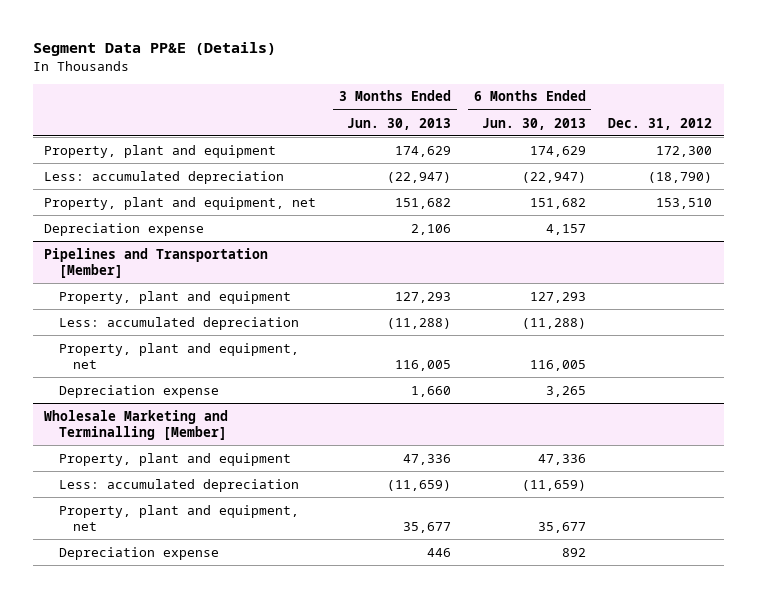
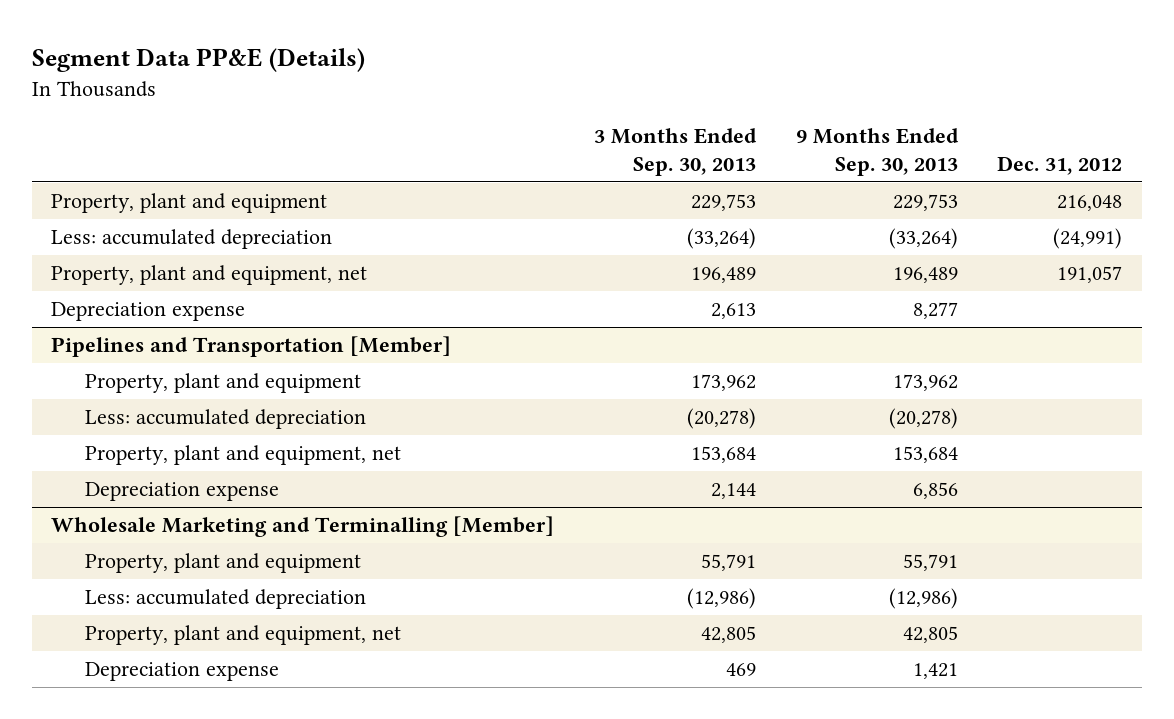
- | 3 Months Ended Jun. 30, 2013 | 6 Months Ended Jun. 30, 2013 | Dec. 31, 2012
+ | 3 Months Ended Sep. 30, 2013 | 9 Months Ended Sep. 30, 2013 | Dec. 31, 2012
- Property, plant and equipment | 174,629 | 174,629 | 172,300
- Less: accumulated depreciation | (22,947) | (22,947) | (18,790)
- Property, plant and equipment, net | 151,682 | 151,682 | 153,510
+ Property, plant and equipment | 229,753 | 229,753 | 216,048
+ Less: accumulated depreciation | (33,264) | (33,264) | (24,991)
+ Property, plant and equipment, net | 196,489 | 196,489 | 191,057

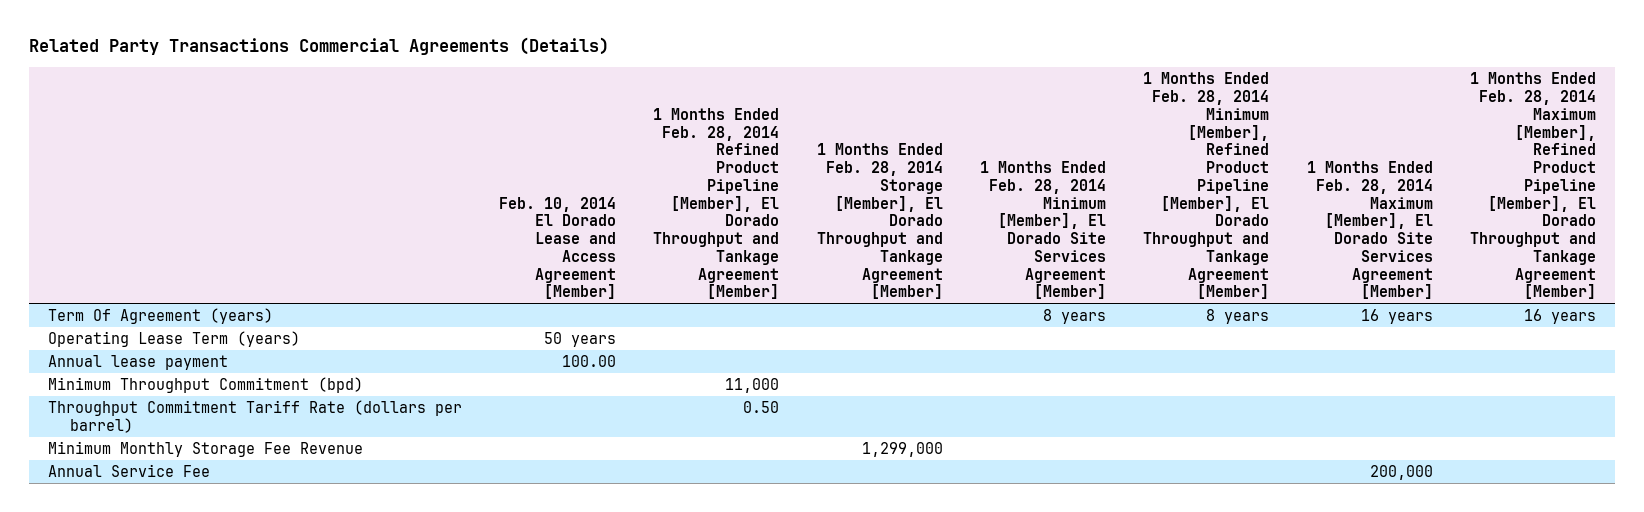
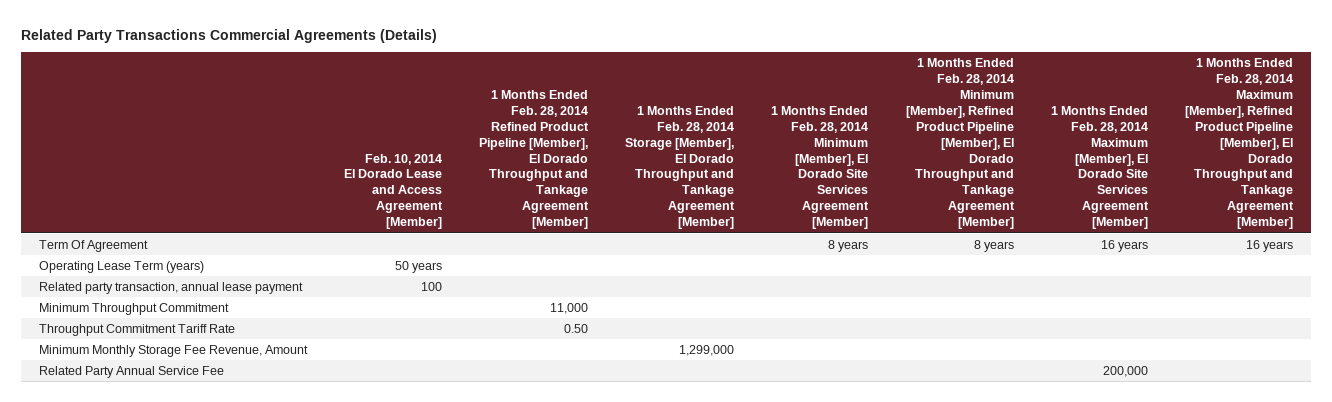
- Term Of Agreement (years) | | | | 8 years | 8 years | 16 years | 16 years
+ Term Of Agreement | | | | 8 years | 8 years | 16 years | 16 years
- Annual lease payment | 100.00 | | | | | |
- Minimum Throughput Commitment (bpd) | | 11,000 | | | | |
- Throughput Commitment Tariff Rate (dollars per barrel) | | 0.50 | | | | |
- Minimum Monthly Storage Fee Revenue | | | 1,299,000 | | | |
- Annual Service Fee | | | | | | 200,000 |
+ Related party transaction, annual lease payment | 100 | | | | | |
+ Minimum Throughput Commitment | | 11,000 | | | | |
+ Throughput Commitment Tariff Rate | | 0.50 | | | | |
+ Minimum Monthly Storage Fee Revenue, Amount | | | 1,299,000 | | | |
+ Related Party Annual Service Fee | | | | | | 200,000 |

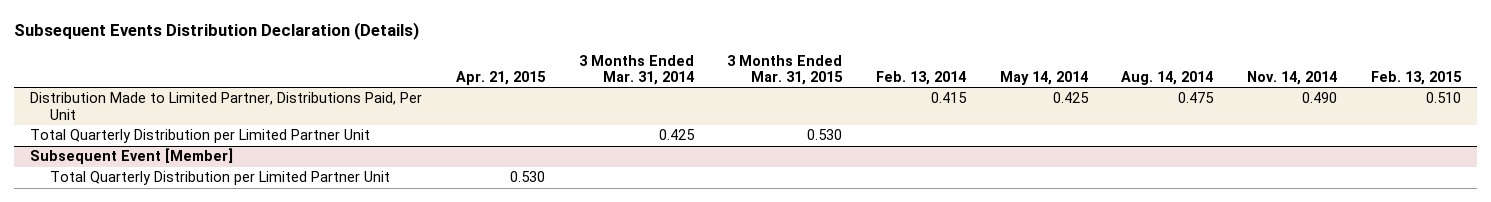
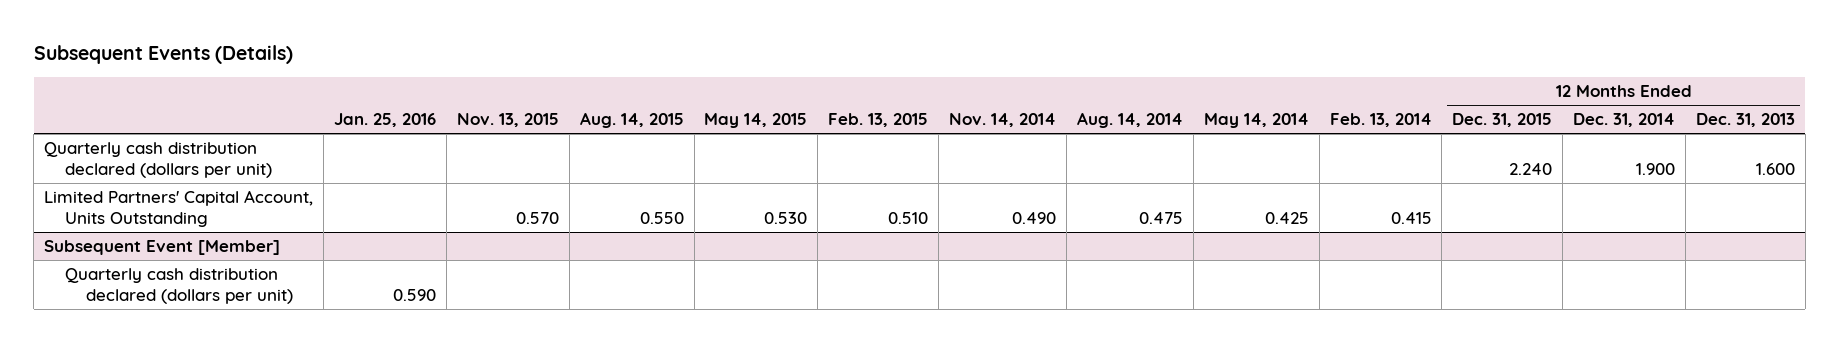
- Subsequent Events Distribution Declaration (Details)
+ Subsequent Events (Details)
- | Apr. 21, 2015 | 3 Months Ended Mar. 31, 2014 | 3 Months Ended Mar. 31, 2015 | Feb. 13, 2014 | May 14, 2014 | Aug. 14, 2014 | Nov. 14, 2014 | Feb. 13, 2015
+ | Jan. 25, 2016 | Nov. 13, 2015 | Aug. 14, 2015 | May 14, 2015 | Feb. 13, 2015 | Nov. 14, 2014 | Aug. 14, 2014 | May 14, 2014 | Feb. 13, 2014 | 12 Months Ended Dec. 31, 2015 | 12 Months Ended Dec. 31, 2014 | 12 Months Ended Dec. 31, 2013
- Distribution Made to Limited Partner, Distributions Paid, Per Unit | | | | 0.415 | 0.425 | 0.475 | 0.490 | 0.510
- Total Quarterly Distribution per Limited Partner Unit | | 0.425 | 0.530 | | | | |
+ Quarterly cash distribution declared (dollars per unit) | | | | | | | | | | 2.240 | 1.900 | 1.600
+ Limited Partners' Capital Account, Units Outstanding | | 0.570 | 0.550 | 0.530 | 0.510 | 0.490 | 0.475 | 0.425 | 0.415 | | |
@ Subsequent Event [Member]
- Total Quarterly Distribution per Limited Partner Unit | 0.530 | | | | | | |
+ Quarterly cash distribution declared (dollars per unit) | 0.590 | | | | | | | | | | |

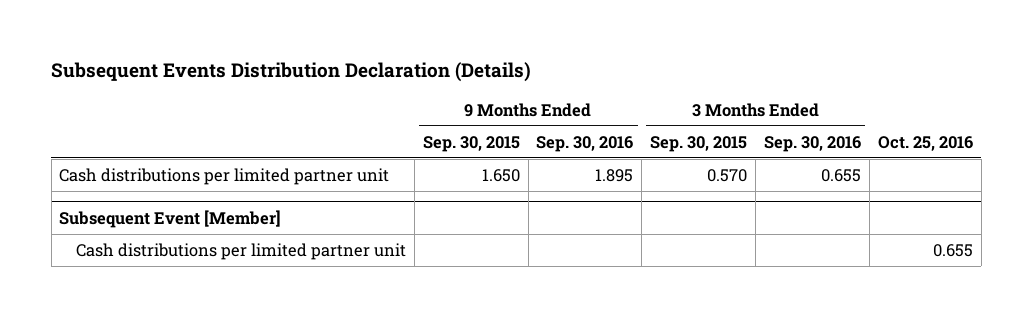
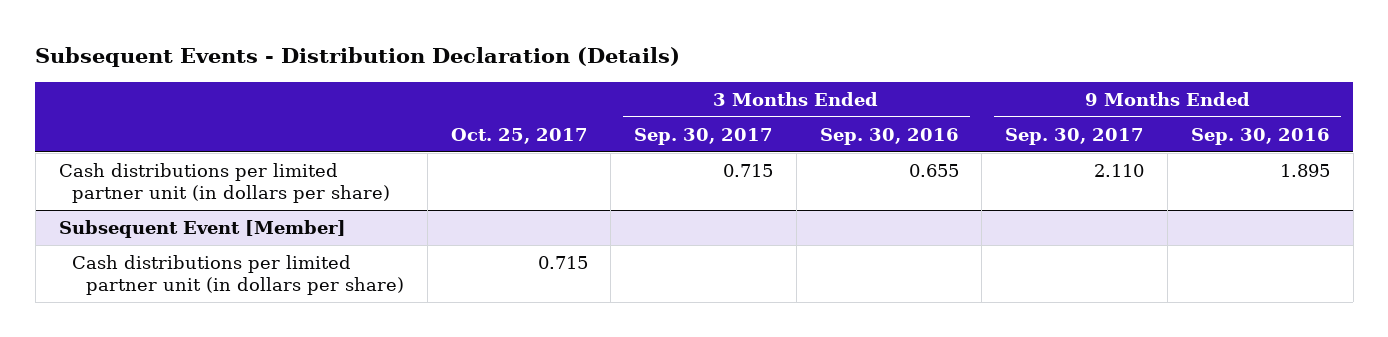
- Subsequent Events Distribution Declaration (Details)
+ Subsequent Events - Distribution Declaration (Details)
- | 9 Months Ended Sep. 30, 2015 | 9 Months Ended Sep. 30, 2016 | 3 Months Ended Sep. 30, 2015 | 3 Months Ended Sep. 30, 2016 | Oct. 25, 2016
+ | Oct. 25, 2017 | 3 Months Ended Sep. 30, 2017 | 3 Months Ended Sep. 30, 2016 | 9 Months Ended Sep. 30, 2017 | 9 Months Ended Sep. 30, 2016
- Cash distributions per limited partner unit | 1.650 | 1.895 | 0.570 | 0.655 |
+ Cash distributions per limited partner unit (in dollars per share) | | 0.715 | 0.655 | 2.110 | 1.895
@ Subsequent Event [Member]
- Cash distributions per limited partner unit | | | | | 0.655
+ Cash distributions per limited partner unit (in dollars per share) | 0.715 | | | |

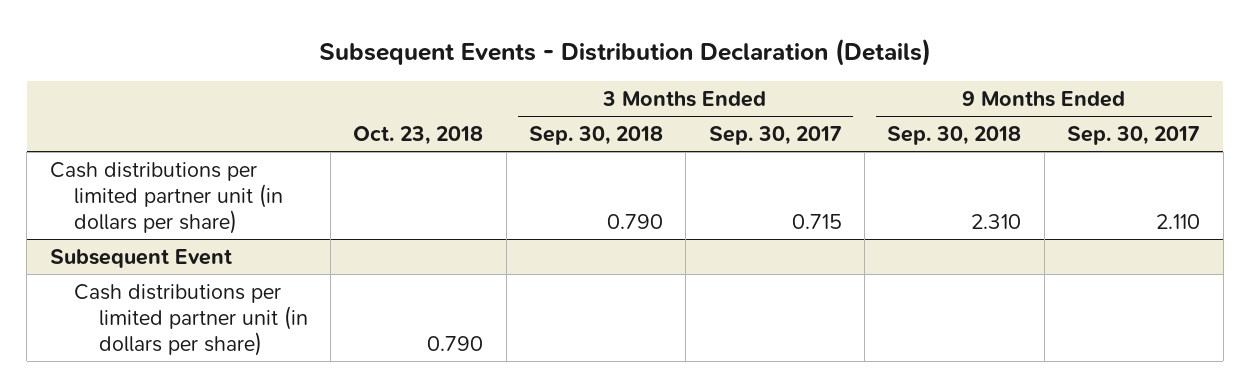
- | Oct. 25, 2017 | 3 Months Ended Sep. 30, 2017 | 3 Months Ended Sep. 30, 2016 | 9 Months Ended Sep. 30, 2017 | 9 Months Ended Sep. 30, 2016
+ | Oct. 23, 2018 | 3 Months Ended Sep. 30, 2018 | 3 Months Ended Sep. 30, 2017 | 9 Months Ended Sep. 30, 2018 | 9 Months Ended Sep. 30, 2017
- Subsequent Event [Member]
+ Subsequent Event

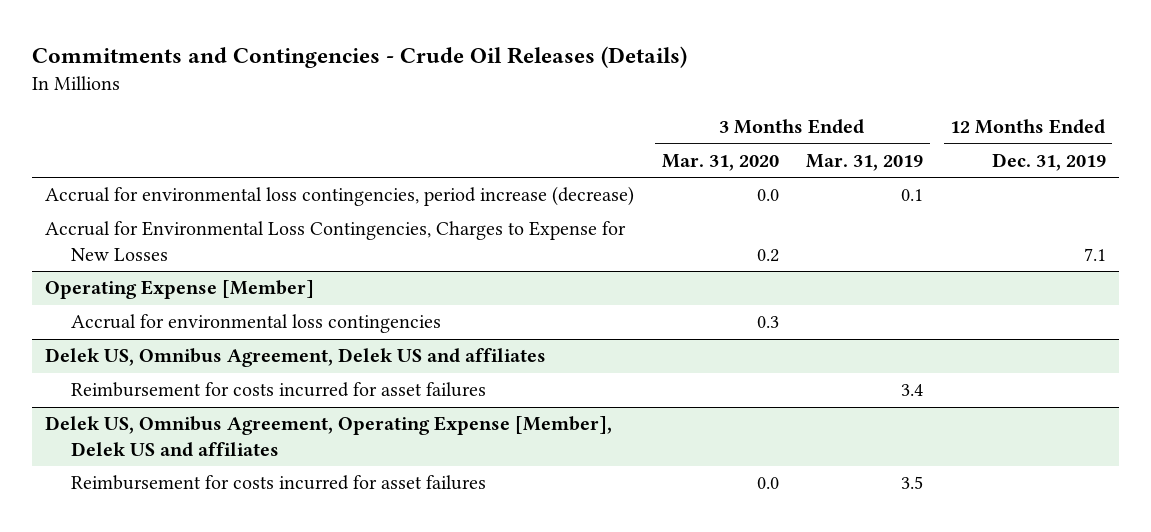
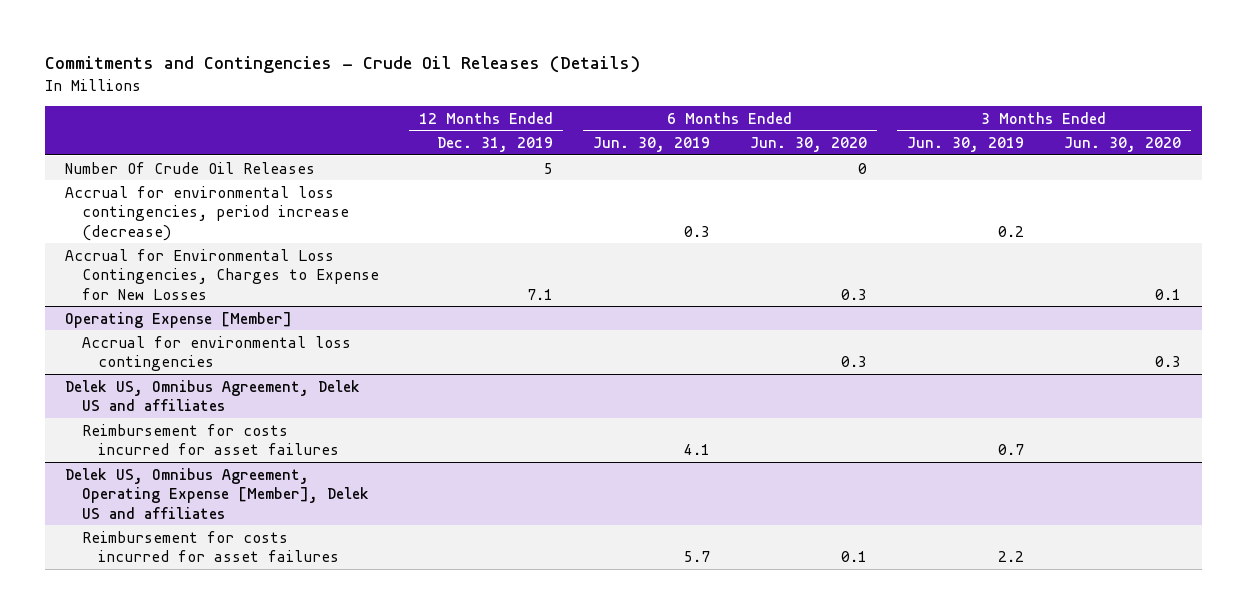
- | 3 Months Ended Mar. 31, 2020 | 3 Months Ended Mar. 31, 2019 | 12 Months Ended Dec. 31, 2019
+ | 12 Months Ended Dec. 31, 2019 | 6 Months Ended Jun. 30, 2019 | 6 Months Ended Jun. 30, 2020 | 3 Months Ended Jun. 30, 2019 | 3 Months Ended Jun. 30, 2020
+ Number Of Crude Oil Releases | 5 | | 0 | |

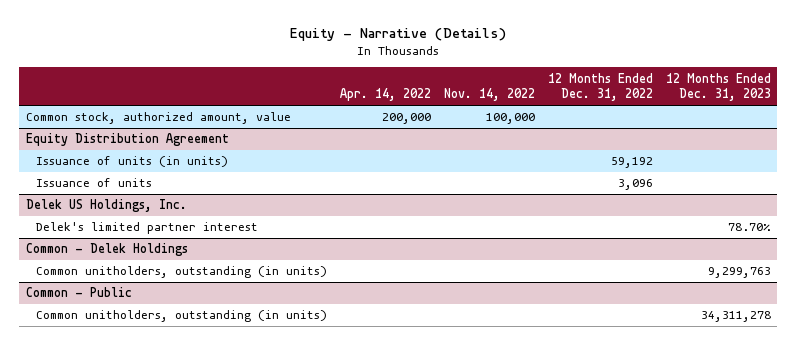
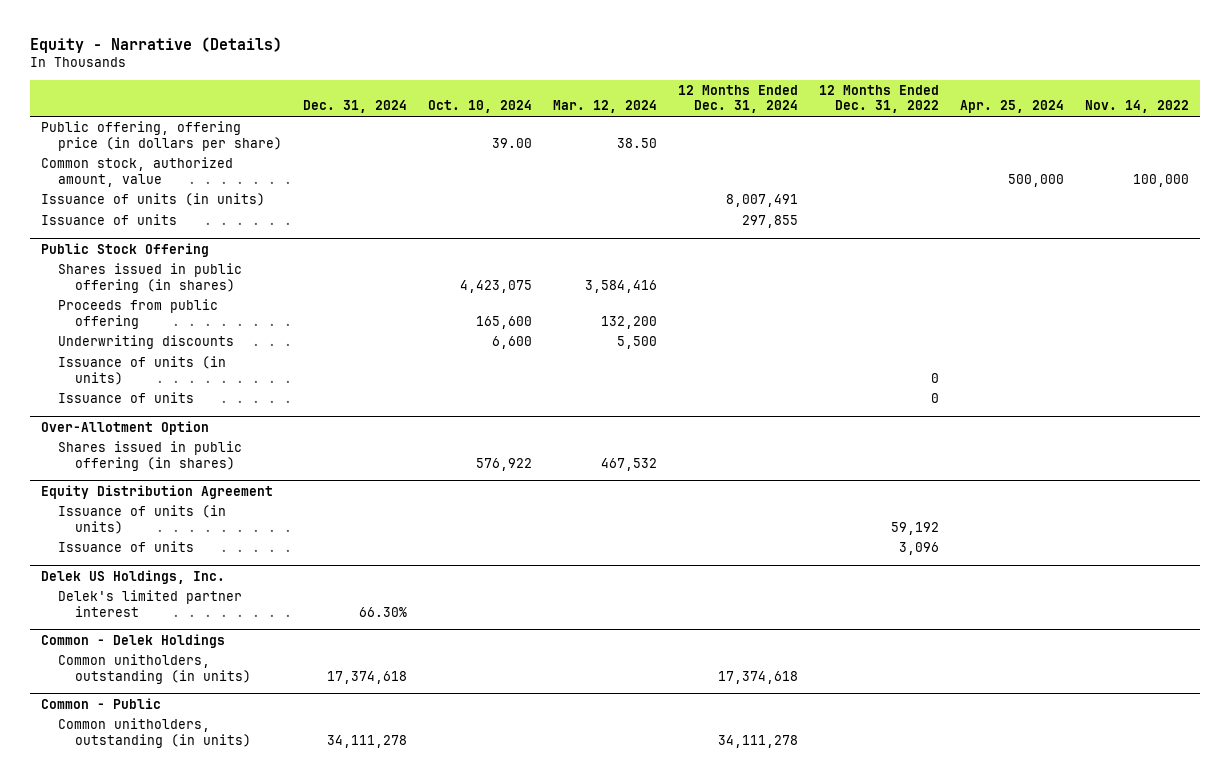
- | Apr. 14, 2022 | Nov. 14, 2022 | 12 Months Ended Dec. 31, 2022 | 12 Months Ended Dec. 31, 2023
+ | Dec. 31, 2024 | Oct. 10, 2024 | Mar. 12, 2024 | 12 Months Ended Dec. 31, 2024 | 12 Months Ended Dec. 31, 2022 | Apr. 25, 2024 | Nov. 14, 2022
+ Public offering, offering price (in dollars per share) | | 39.00 | 38.50 | | | |
+ Issuance of units (in units) | | | | 8,007,491 | | |
+ Issuance of units | | | | 297,855 | | |
+ Public Stock Offering
+ Shares issued in public offering (in shares) | | 4,423,075 | 3,584,416 | | | |
+ Proceeds from public offering | | 165,600 | 132,200 | | | |
+ Underwriting discounts | | 6,600 | 5,500 | | | |
+ Issuance of units (in units) | | | | | 0 | |
+ Issuance of units | | | | | 0 | |
+ Over-Allotment Option
+ Shares issued in public offering (in shares) | | 576,922 | 467,532 | | | |

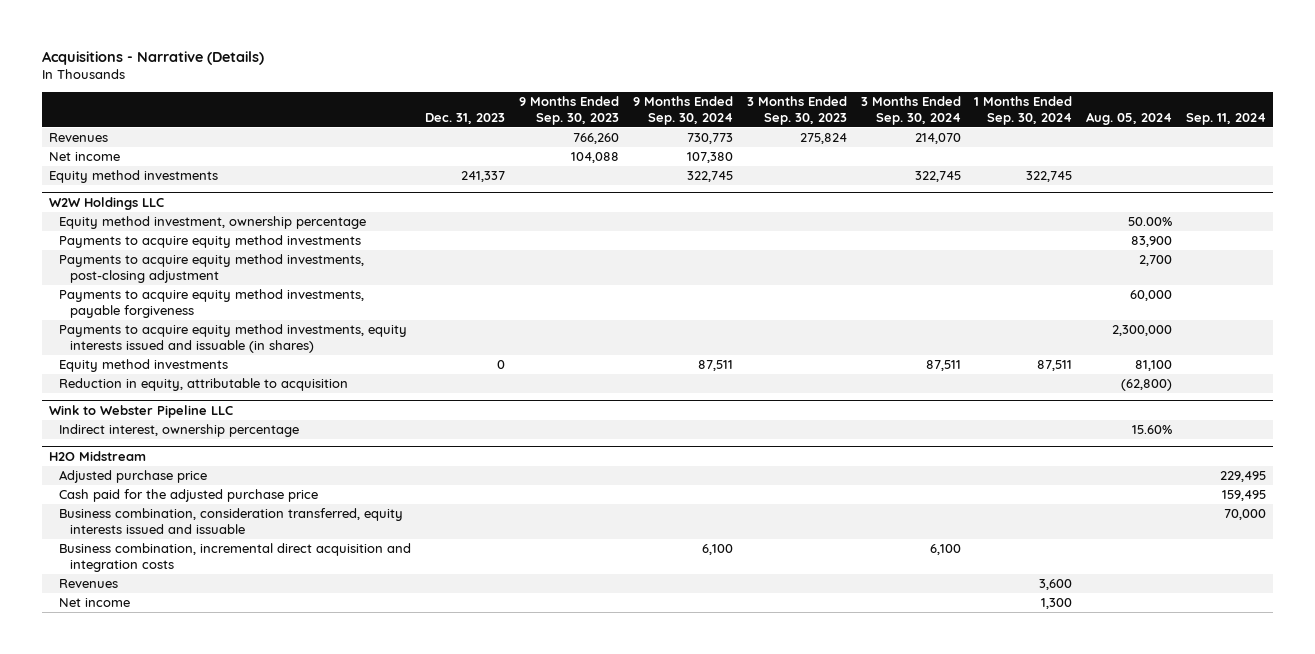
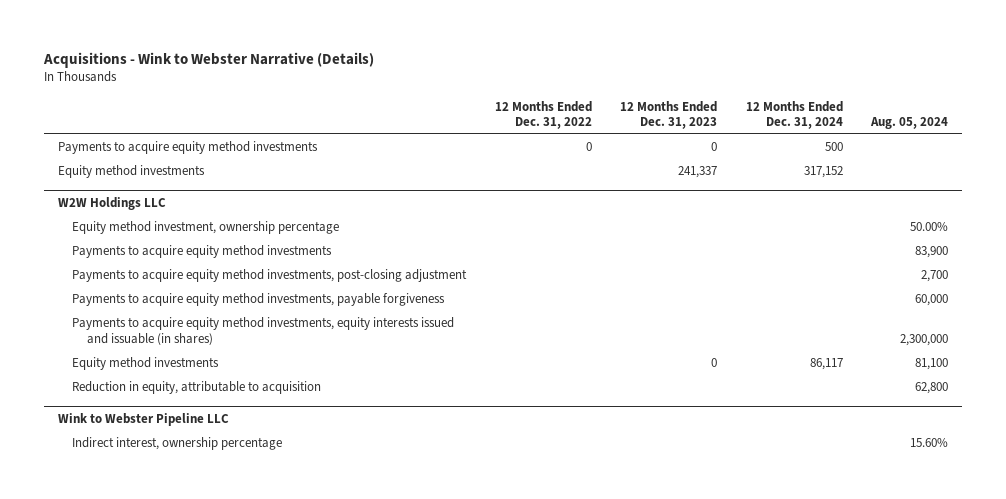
- Acquisitions - Narrative (Details)
+ Acquisitions - Wink to Webster Narrative (Details)
- | Dec. 31, 2023 | 9 Months Ended Sep. 30, 2023 | 9 Months Ended Sep. 30, 2024 | 3 Months Ended Sep. 30, 2023 | 3 Months Ended Sep. 30, 2024 | 1 Months Ended Sep. 30, 2024 | Aug. 05, 2024 | Sep. 11, 2024
+ | 12 Months Ended Dec. 31, 2022 | 12 Months Ended Dec. 31, 2023 | 12 Months Ended Dec. 31, 2024 | Aug. 05, 2024
- Revenues | | 766,260 | 730,773 | 275,824 | 214,070 | | |
- Net income | | 104,088 | 107,380 | | | | |
+ Payments to acquire equity method investments | 0 | 0 | 500 |
@ W2W Holdings LLC
- Reduction in equity, attributable to acquisition | | | | | | | (62,800) |
+ Reduction in equity, attributable to acquisition | | | | 62,800
- H2O Midstream
- Adjusted purchase price | | | | | | | | 229,495
- Cash paid for the adjusted purchase price | | | | | | | | 159,495
- Business combination, consideration transferred, equity interests issued and issuable | | | | | | | | 70,000
- Business combination, incremental direct acquisition and integration costs | | | 6,100 | | 6,100 | | |
- Revenues | | | | | | 3,600 | |
- Net income | | | | | | 1,300 | |

